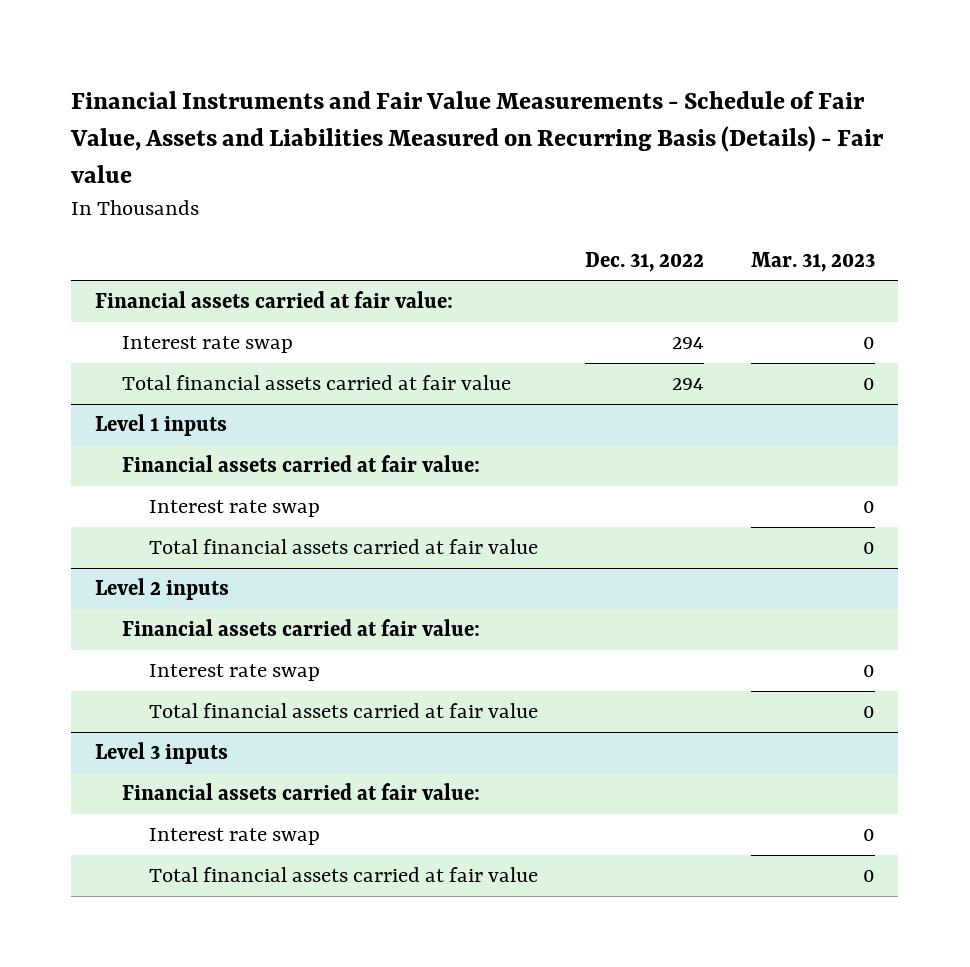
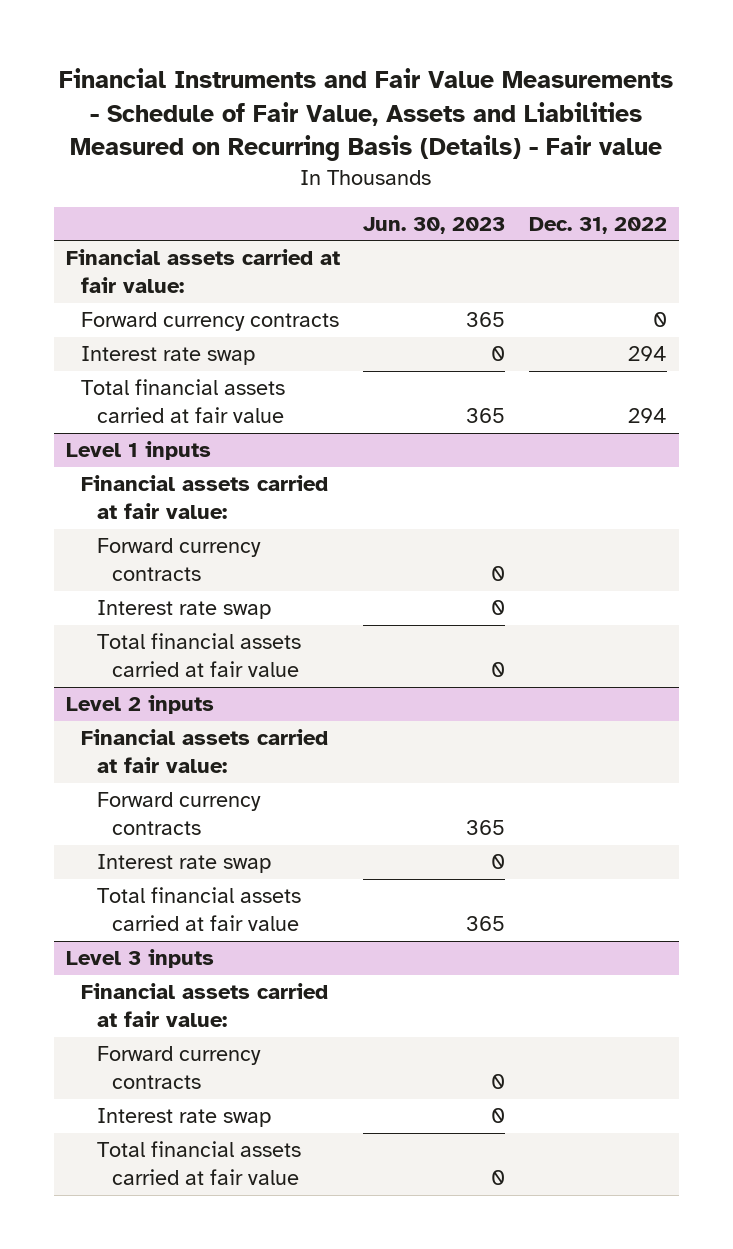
- | Dec. 31, 2022 | Mar. 31, 2023
+ | Jun. 30, 2023 | Dec. 31, 2022
+ Forward currency contracts | 365 | 0
@ Level 1 inputs
+ Forward currency contracts | 0 |
@ Level 2 inputs
+ Forward currency contracts | 365 |
@ Level 3 inputs
+ Forward currency contracts | 0 |

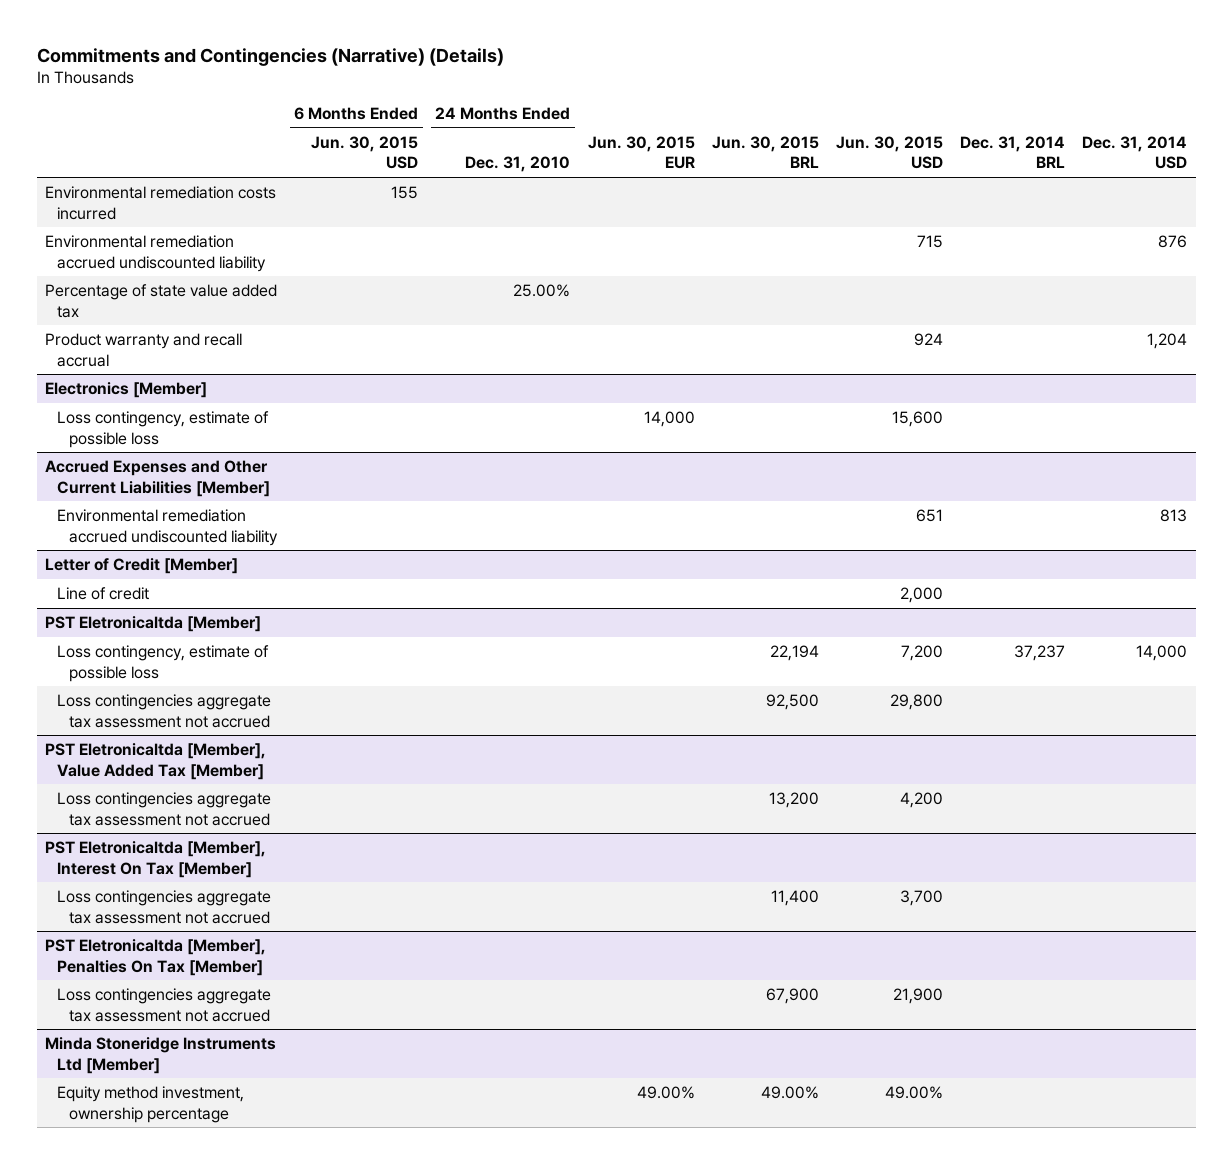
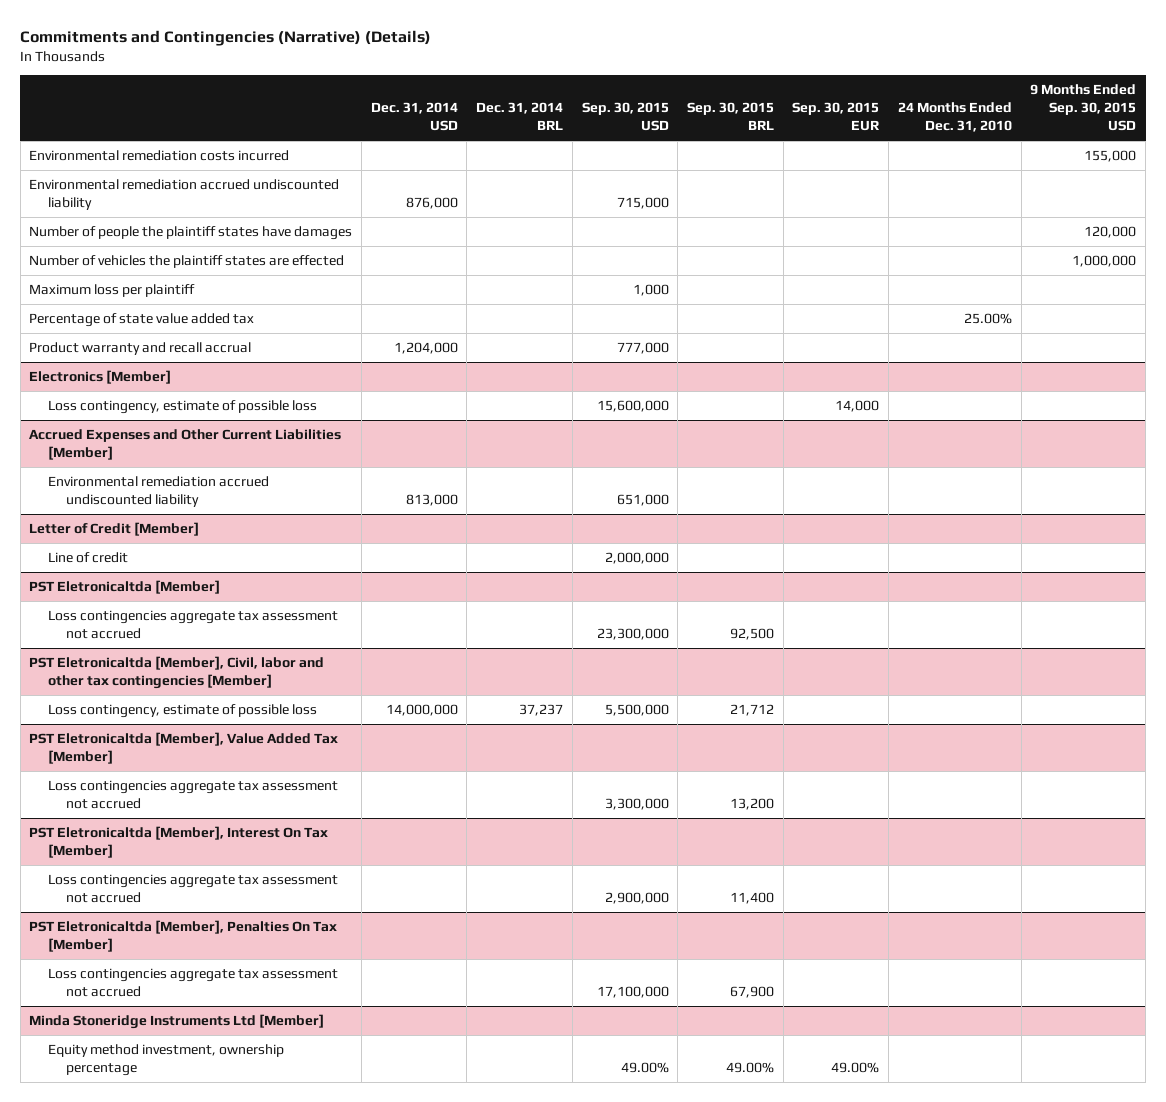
- | 6 Months Ended Jun. 30, 2015 USD | 24 Months Ended Dec. 31, 2010 | Jun. 30, 2015 EUR | Jun. 30, 2015 BRL | Jun. 30, 2015 USD | Dec. 31, 2014 BRL | Dec. 31, 2014 USD
+ | Dec. 31, 2014 USD | Dec. 31, 2014 BRL | Sep. 30, 2015 USD | Sep. 30, 2015 BRL | Sep. 30, 2015 EUR | 24 Months Ended Dec. 31, 2010 | 9 Months Ended Sep. 30, 2015 USD
- Environmental remediation accrued undiscounted liability | | | | | 715 | | 876
+ Environmental remediation accrued undiscounted liability | 876,000 | | 715,000 | | | |
+ Number of people the plaintiff states have damages | | | | | | | 120,000
+ Number of vehicles the plaintiff states are effected | | | | | | | 1,000,000
+ Maximum loss per plaintiff | | | 1,000 | | | |
- Product warranty and recall accrual | | | | | 924 | | 1,204
+ Product warranty and recall accrual | 1,204,000 | | 777,000 | | | |
@ Accrued Expenses and Other Current Liabilities [Member]
- Environmental remediation accrued undiscounted liability | | | | | 651 | | 813
+ Environmental remediation accrued undiscounted liability | 813,000 | | 651,000 | | | |
@ PST Eletronicaltda [Member]
- Loss contingency, estimate of possible loss | | | | 22,194 | 7,200 | 37,237 | 14,000
+ PST Eletronicaltda [Member], Civil, labor and other tax contingencies [Member]
+ Loss contingency, estimate of possible loss | 14,000,000 | 37,237 | 5,500,000 | 21,712 | | |

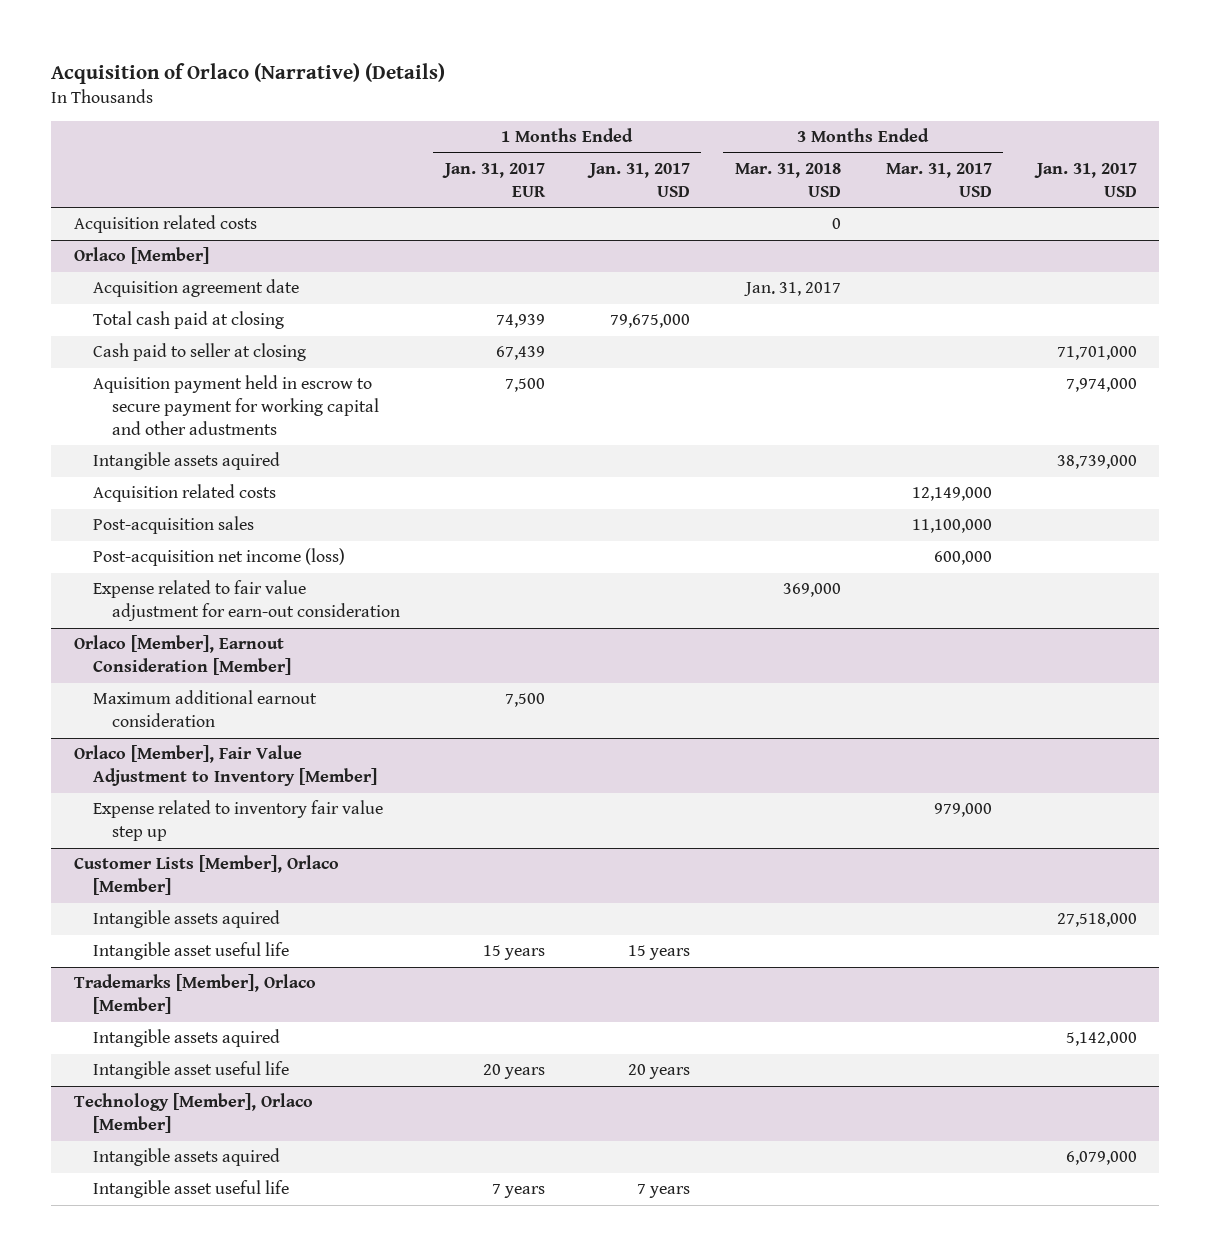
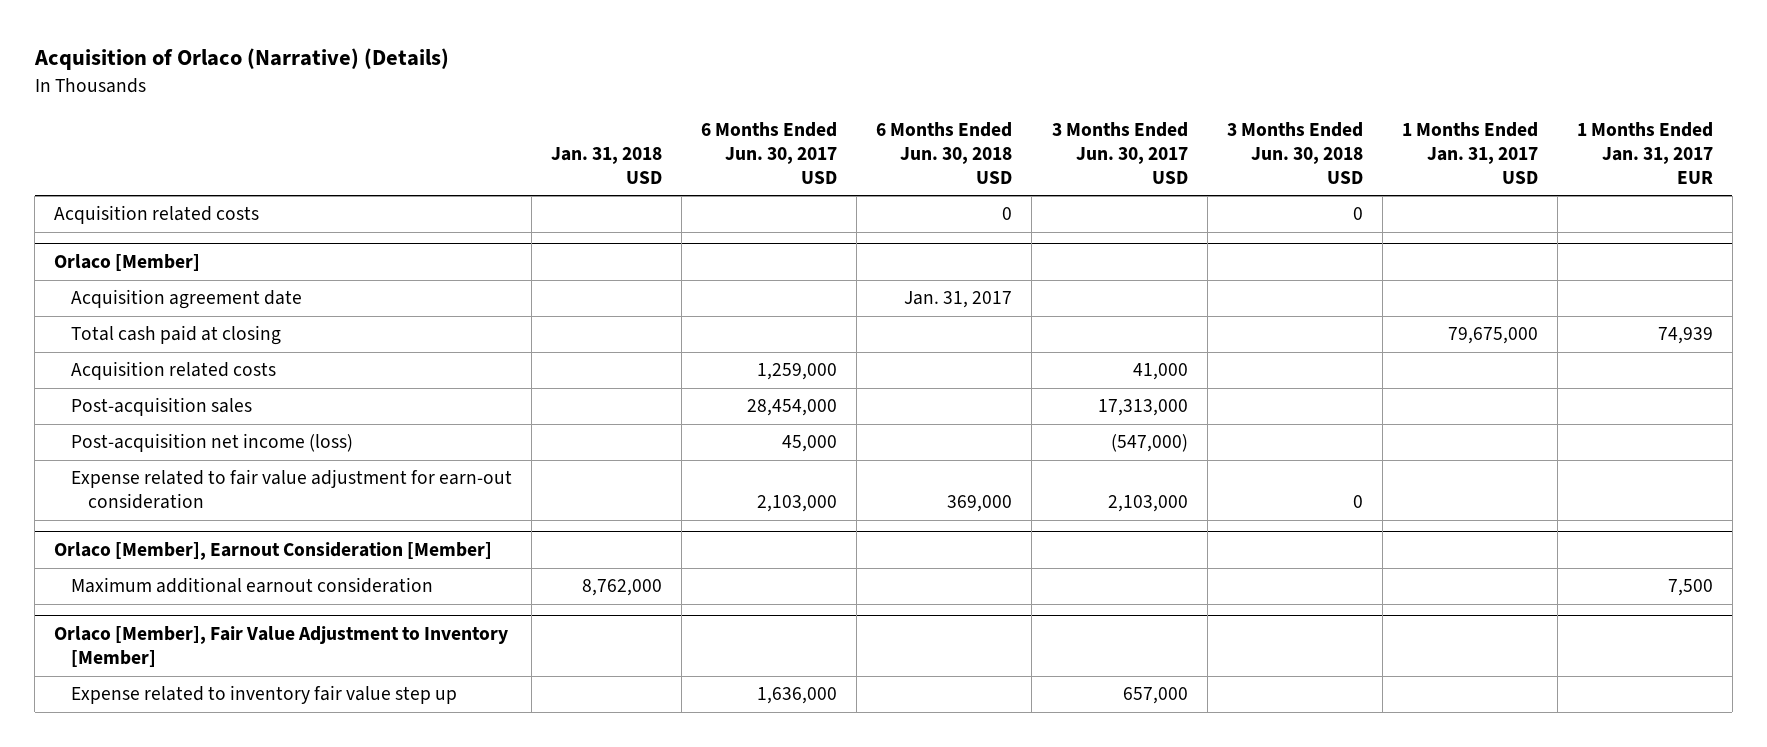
- | 1 Months Ended Jan. 31, 2017 EUR | 1 Months Ended Jan. 31, 2017 USD | 3 Months Ended Mar. 31, 2018 USD | 3 Months Ended Mar. 31, 2017 USD | Jan. 31, 2017 USD
+ | Jan. 31, 2018 USD | 6 Months Ended Jun. 30, 2017 USD | 6 Months Ended Jun. 30, 2018 USD | 3 Months Ended Jun. 30, 2017 USD | 3 Months Ended Jun. 30, 2018 USD | 1 Months Ended Jan. 31, 2017 USD | 1 Months Ended Jan. 31, 2017 EUR
@ Orlaco [Member]
- Cash paid to seller at closing | 67,439 | | | | 71,701,000
- Aquisition payment held in escrow to secure payment for working capital and other adustments | 7,500 | | | | 7,974,000
- Intangible assets aquired | | | | | 38,739,000
- Customer Lists [Member], Orlaco [Member]
- Intangible assets aquired | | | | | 27,518,000
- Intangible asset useful life | 15 years | 15 years | | |
- Trademarks [Member], Orlaco [Member]
- Intangible assets aquired | | | | | 5,142,000
- Intangible asset useful life | 20 years | 20 years | | |
- Technology [Member], Orlaco [Member]
- Intangible assets aquired | | | | | 6,079,000
- Intangible asset useful life | 7 years | 7 years | | |

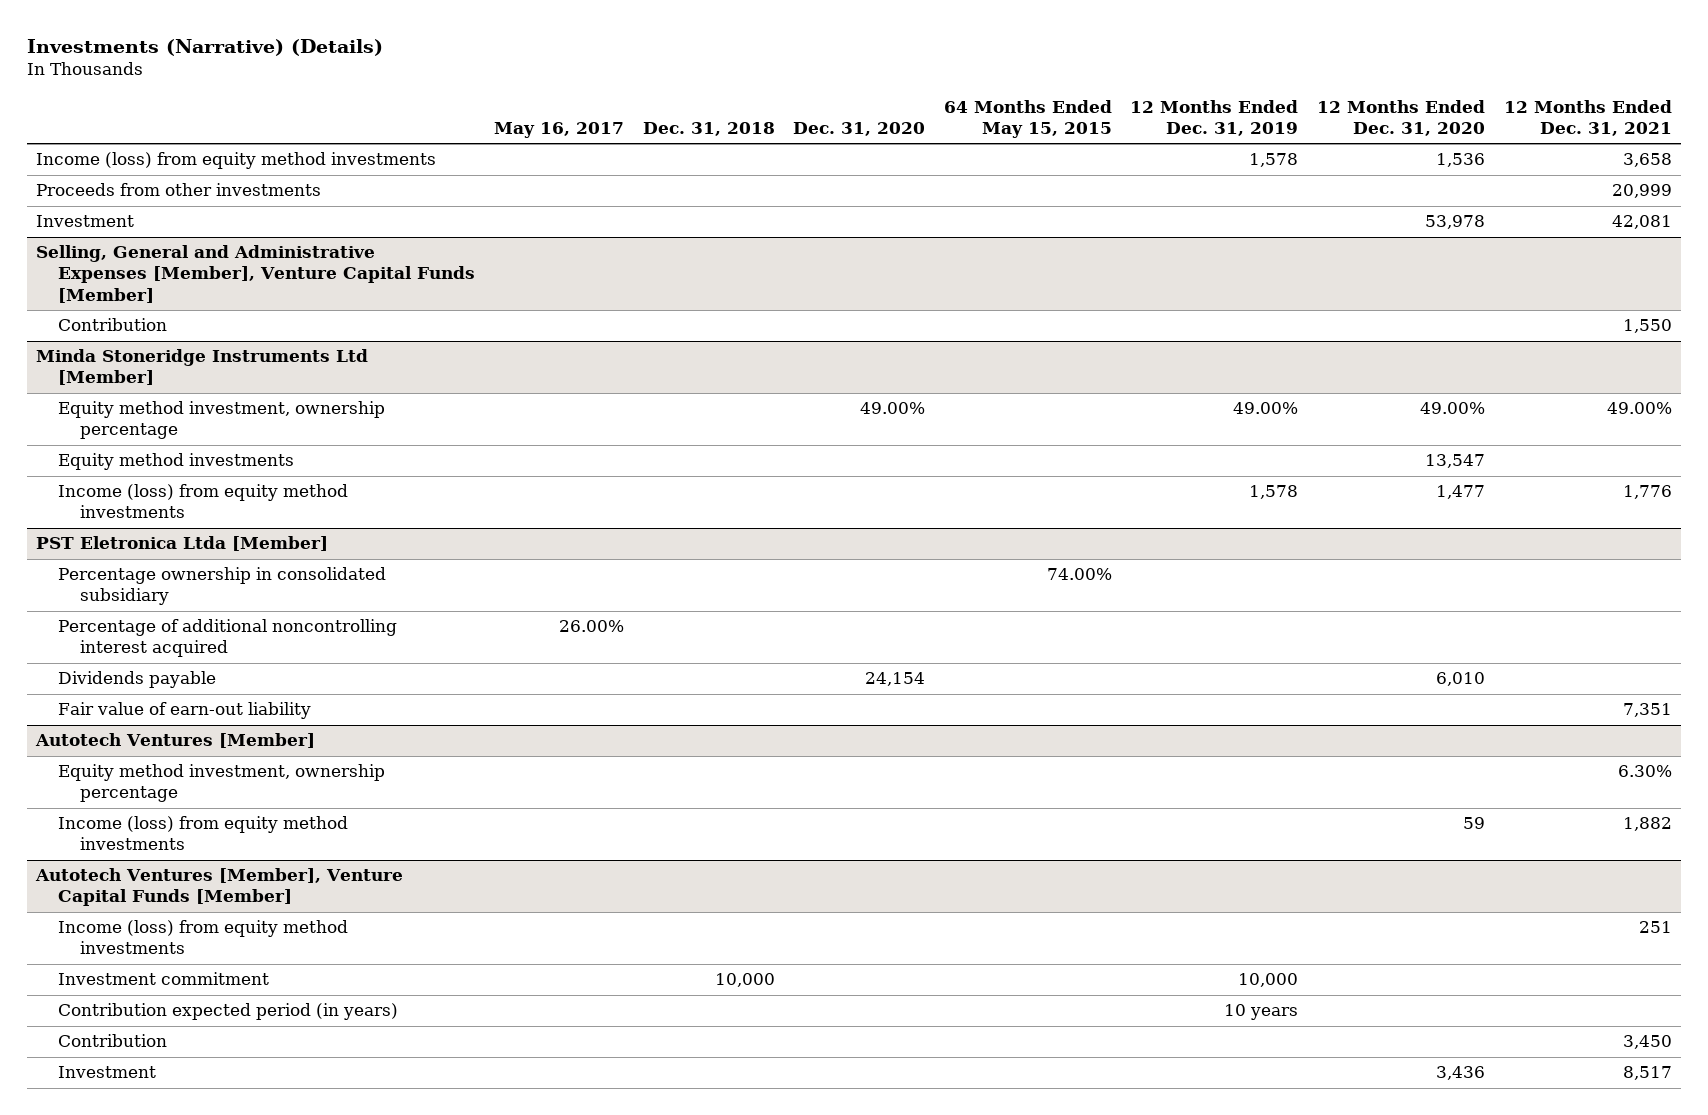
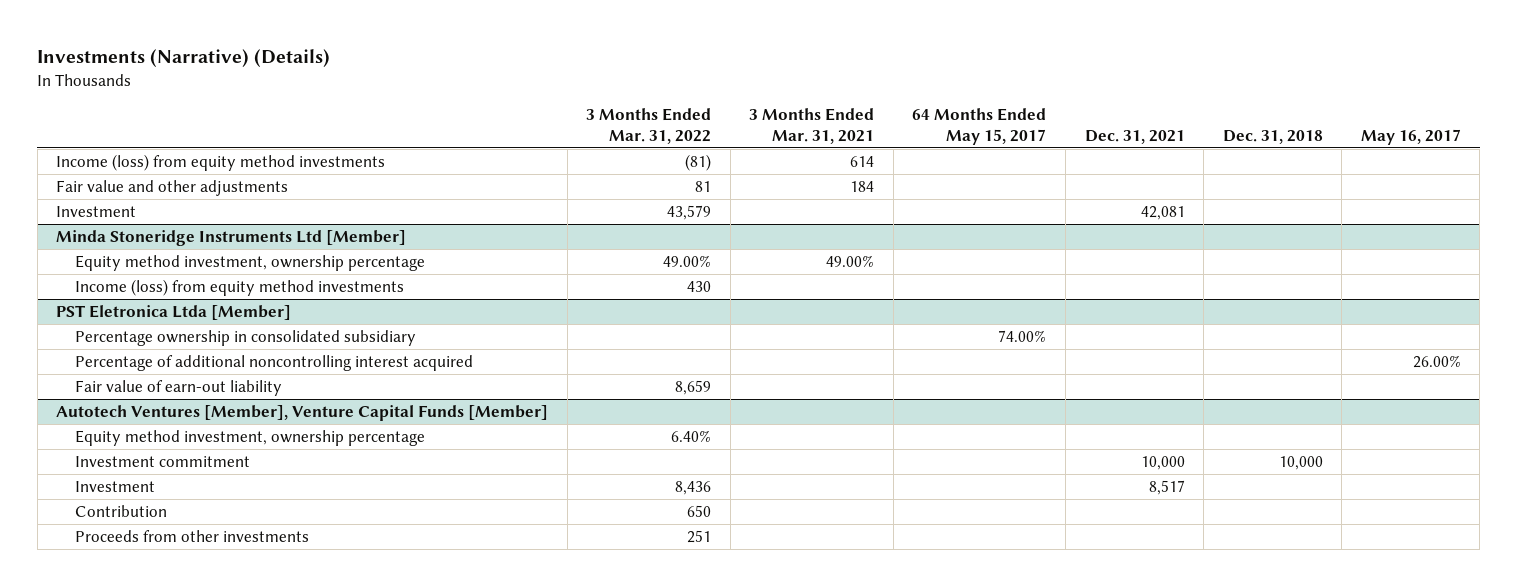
- | May 16, 2017 | Dec. 31, 2018 | Dec. 31, 2020 | 64 Months Ended May 15, 2015 | 12 Months Ended Dec. 31, 2019 | 12 Months Ended Dec. 31, 2020 | 12 Months Ended Dec. 31, 2021
+ | 3 Months Ended Mar. 31, 2022 | 3 Months Ended Mar. 31, 2021 | 64 Months Ended May 15, 2017 | Dec. 31, 2021 | Dec. 31, 2018 | May 16, 2017
- Proceeds from other investments | | | | | | | 20,999
+ Fair value and other adjustments | 81 | 184 | | | |
- Selling, General and Administrative Expenses [Member], Venture Capital Funds [Member]
- Contribution | | | | | | | 1,550
@ Minda Stoneridge Instruments Ltd [Member]
- Equity method investments | | | | | | 13,547 |
@ PST Eletronica Ltda [Member]
- Dividends payable | | | 24,154 | | | 6,010 |
- Autotech Ventures [Member]
- Equity method investment, ownership percentage | | | | | | | 6.30%
- Income (loss) from equity method investments | | | | | | 59 | 1,882
@ Autotech Ventures [Member], Venture Capital Funds [Member]
- Income (loss) from equity method investments | | | | | | | 251
+ Equity method investment, ownership percentage | 6.40% | | | | |
- Contribution expected period (in years) | | | | | 10 years | |
moved down: Contribution | 650 | | | | |
+ Proceeds from other investments | 251 | | | | |

